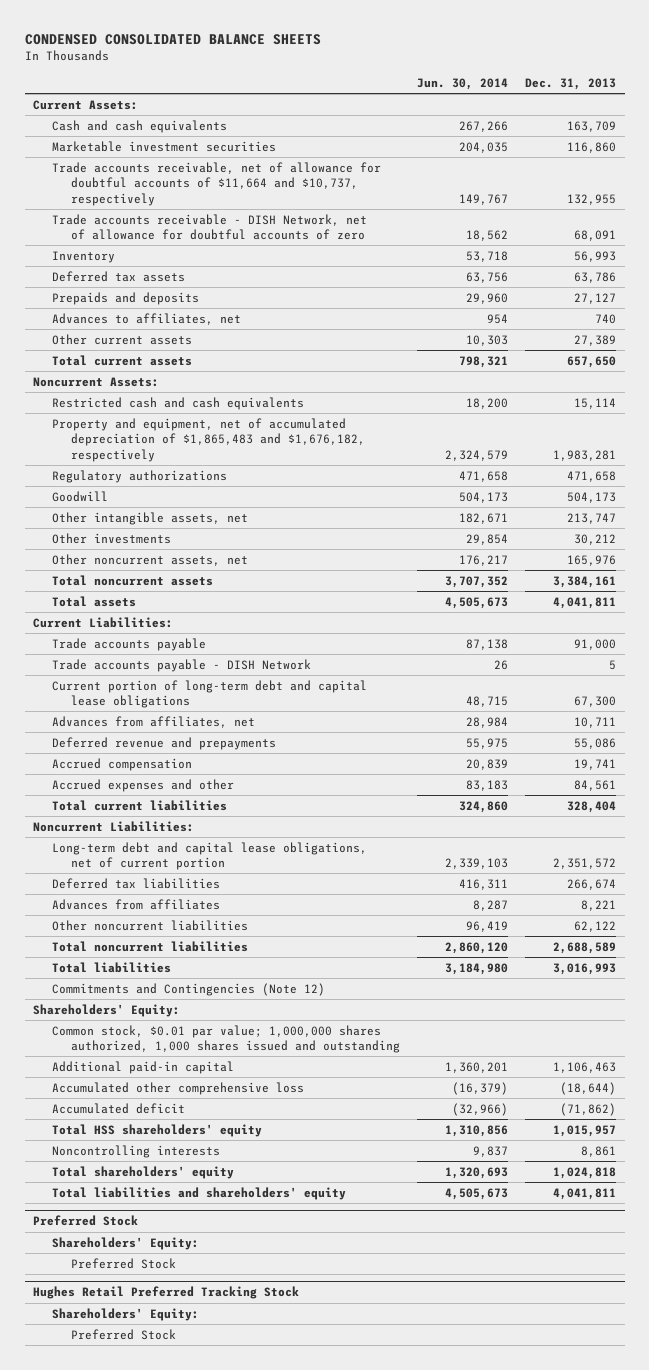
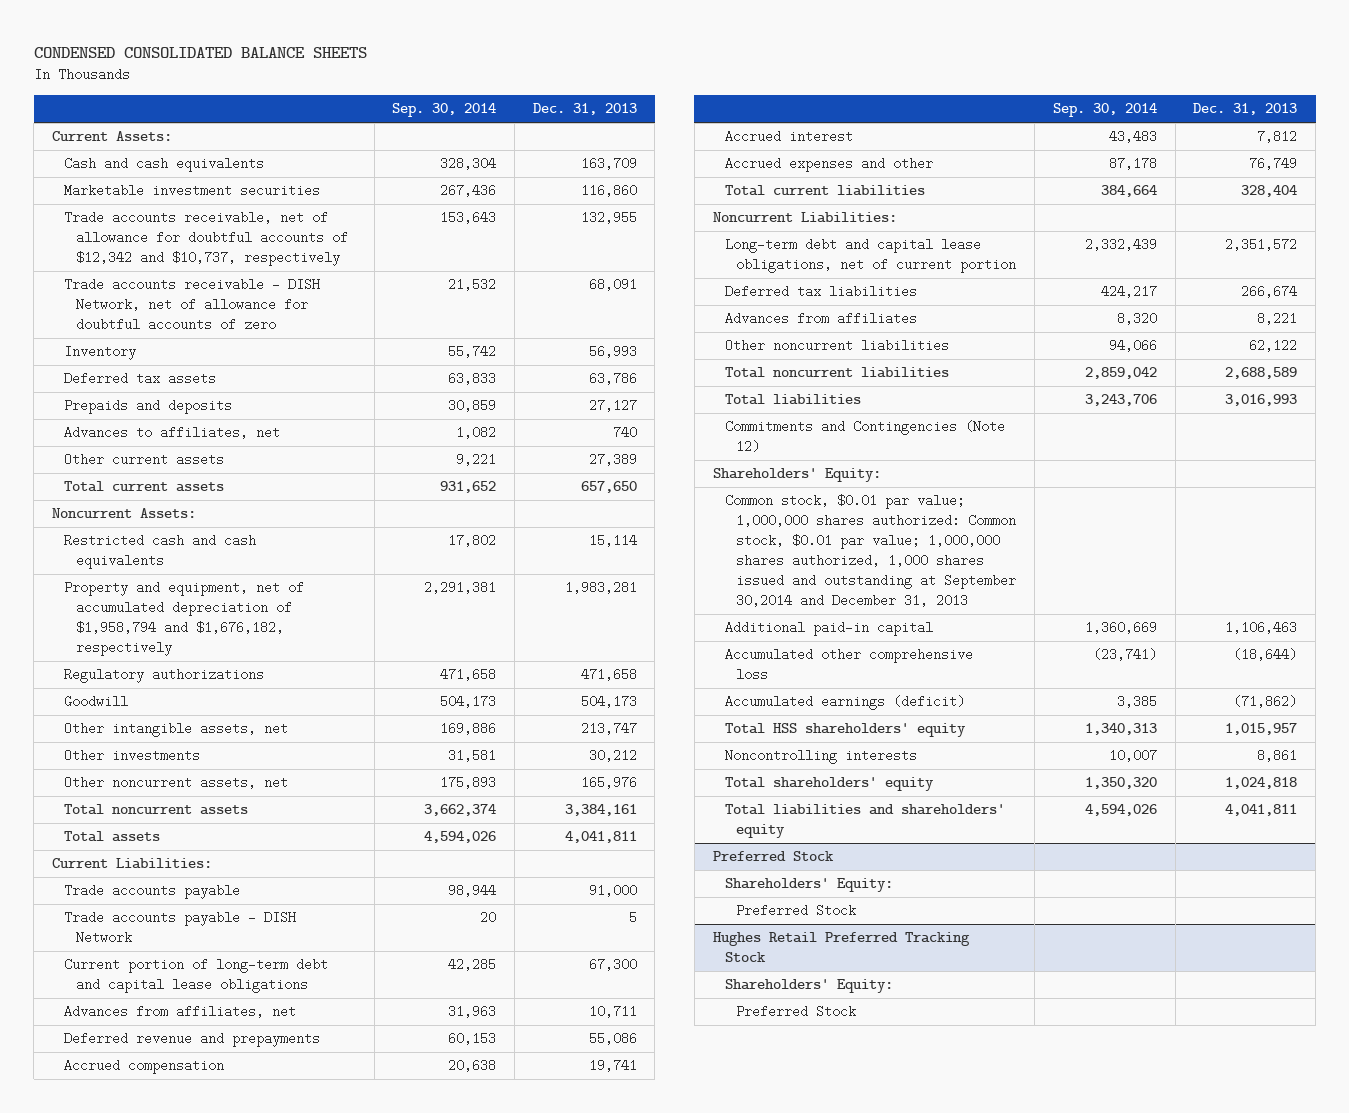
- | Jun. 30, 2014 | Dec. 31, 2013
+ | Sep. 30, 2014 | Dec. 31, 2013
- Trade accounts receivable, net of allowance for doubtful accounts of $11,664 and $10,737, respectively | 149,767 | 132,955
+ Trade accounts receivable, net of allowance for doubtful accounts of $12,342 and $10,737, respectively | 153,643 | 132,955
- Property and equipment, net of accumulated depreciation of $1,865,483 and $1,676,182, respectively | 2,324,579 | 1,983,281
+ Property and equipment, net of accumulated depreciation of $1,958,794 and $1,676,182, respectively | 2,291,381 | 1,983,281
- Accrued expenses and other | 83,183 | 84,561
+ Accrued interest | 43,483 | 7,812
+ Accrued expenses and other | 87,178 | 76,749
- Common stock, $0.01 par value; 1,000,000 shares authorized, 1,000 shares issued and outstanding
+ Common stock, $0.01 par value; 1,000,000 shares authorized: Common stock, $0.01 par value; 1,000,000 shares authorized, 1,000 shares issued and outstanding at September 30,2014 and December 31, 2013
- Accumulated deficit | (32,966) | (71,862)
+ Accumulated earnings (deficit) | 3,385 | (71,862)

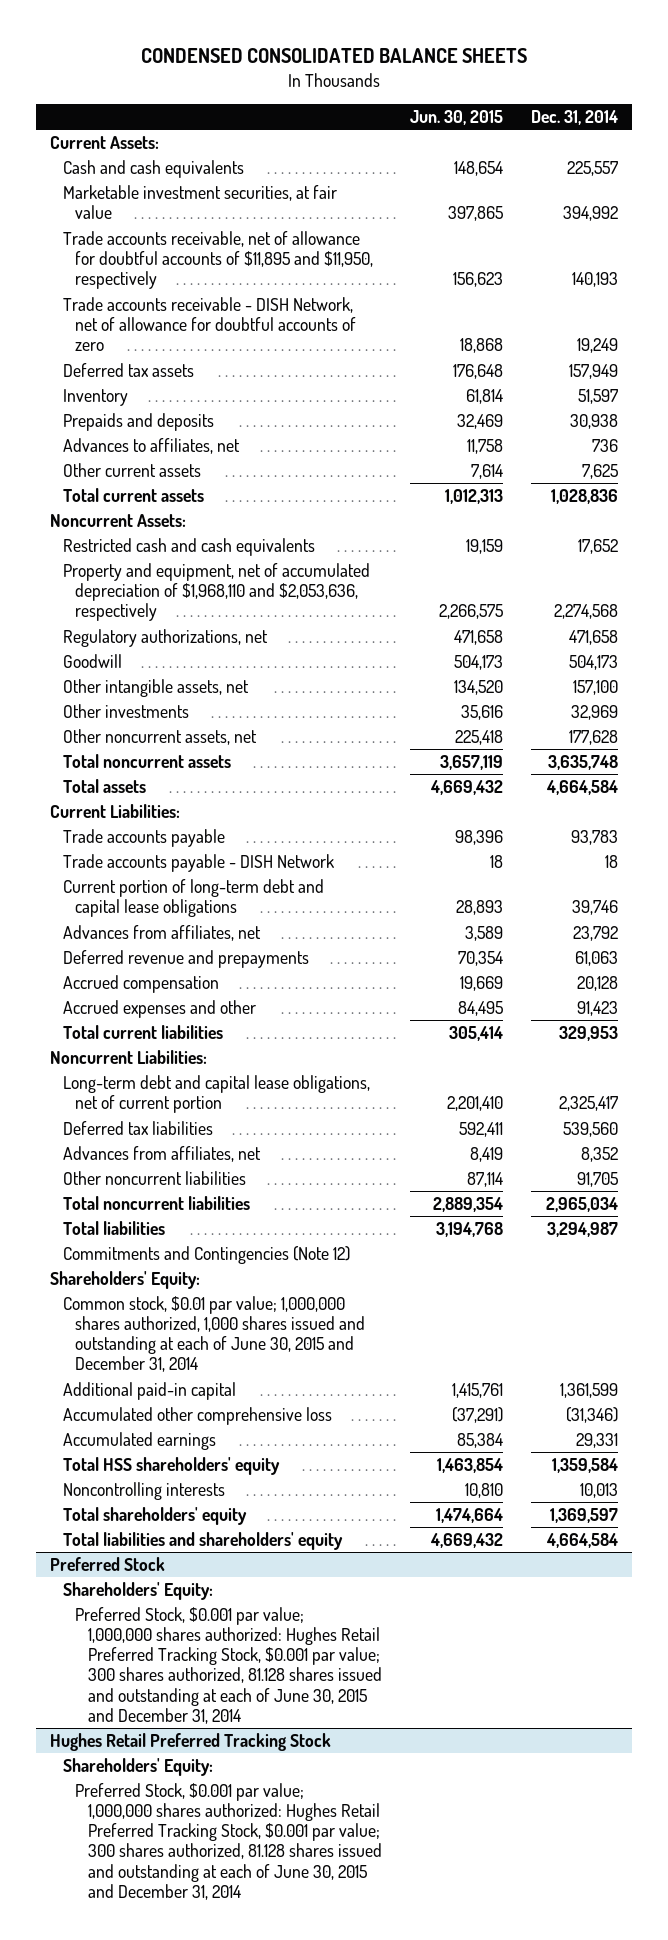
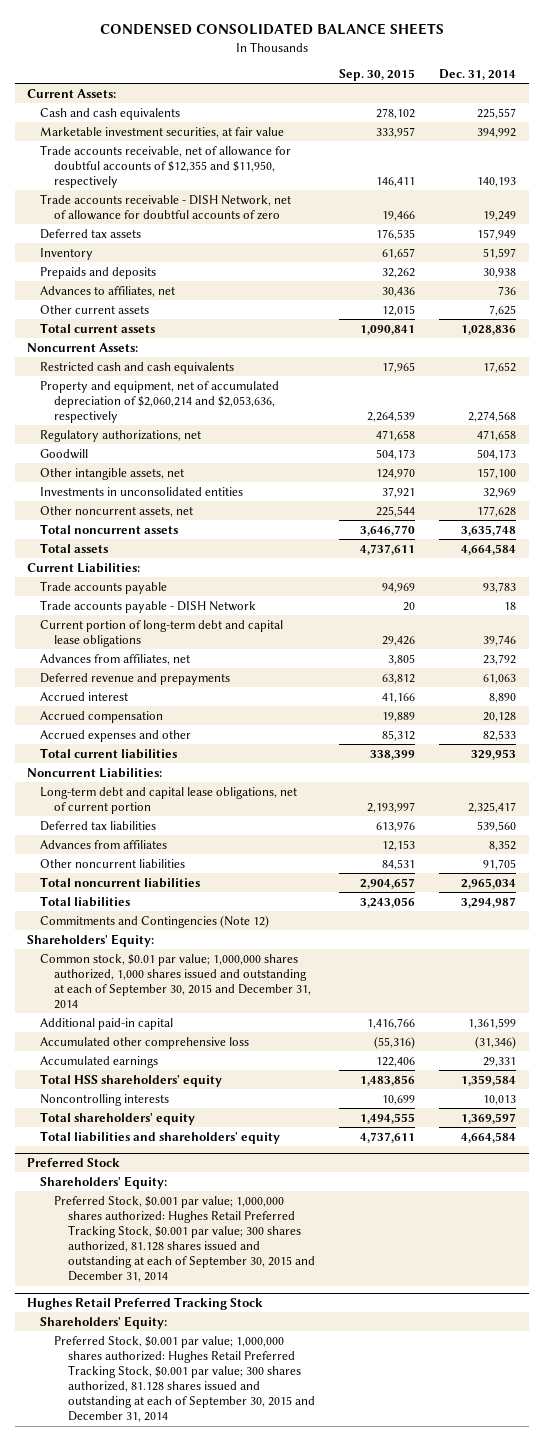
- | Jun. 30, 2015 | Dec. 31, 2014
+ | Sep. 30, 2015 | Dec. 31, 2014
- Trade accounts receivable, net of allowance for doubtful accounts of $11,895 and $11,950, respectively | 156,623 | 140,193
+ Trade accounts receivable, net of allowance for doubtful accounts of $12,355 and $11,950, respectively | 146,411 | 140,193
- Property and equipment, net of accumulated depreciation of $1,968,110 and $2,053,636, respectively | 2,266,575 | 2,274,568
+ Property and equipment, net of accumulated depreciation of $2,060,214 and $2,053,636, respectively | 2,264,539 | 2,274,568
- Other investments | 35,616 | 32,969
+ Investments in unconsolidated entities | 37,921 | 32,969
+ Accrued interest | 41,166 | 8,890
- Accrued expenses and other | 84,495 | 91,423
+ Accrued expenses and other | 85,312 | 82,533
- Advances from affiliates, net | 8,419 | 8,352
+ Advances from affiliates | 12,153 | 8,352
- Common stock, $0.01 par value; 1,000,000 shares authorized, 1,000 shares issued and outstanding at each of June 30, 2015 and December 31, 2014
+ Common stock, $0.01 par value; 1,000,000 shares authorized, 1,000 shares issued and outstanding at each of September 30, 2015 and December 31, 2014
@ Preferred Stock
- Preferred Stock, $0.001 par value; 1,000,000 shares authorized: Hughes Retail Preferred Tracking Stock, $0.001 par value; 300 shares authorized, 81.128 shares issued and outstanding at each of June 30, 2015 and December 31, 2014
+ Preferred Stock, $0.001 par value; 1,000,000 shares authorized: Hughes Retail Preferred Tracking Stock, $0.001 par value; 300 shares authorized, 81.128 shares issued and outstanding at each of September 30, 2015 and December 31, 2014
@ Hughes Retail Preferred Tracking Stock
- Preferred Stock, $0.001 par value; 1,000,000 shares authorized: Hughes Retail Preferred Tracking Stock, $0.001 par value; 300 shares authorized, 81.128 shares issued and outstanding at each of June 30, 2015 and December 31, 2014
+ Preferred Stock, $0.001 par value; 1,000,000 shares authorized: Hughes Retail Preferred Tracking Stock, $0.001 par value; 300 shares authorized, 81.128 shares issued and outstanding at each of September 30, 2015 and December 31, 2014

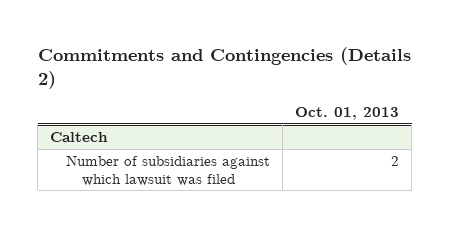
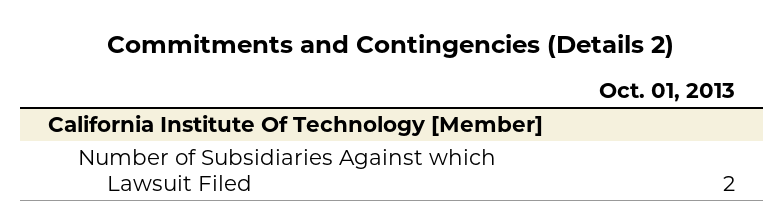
- Caltech
- Number of subsidiaries against which lawsuit was filed | 2
+ California Institute Of Technology [Member]
+ Number of Subsidiaries Against which Lawsuit Filed | 2

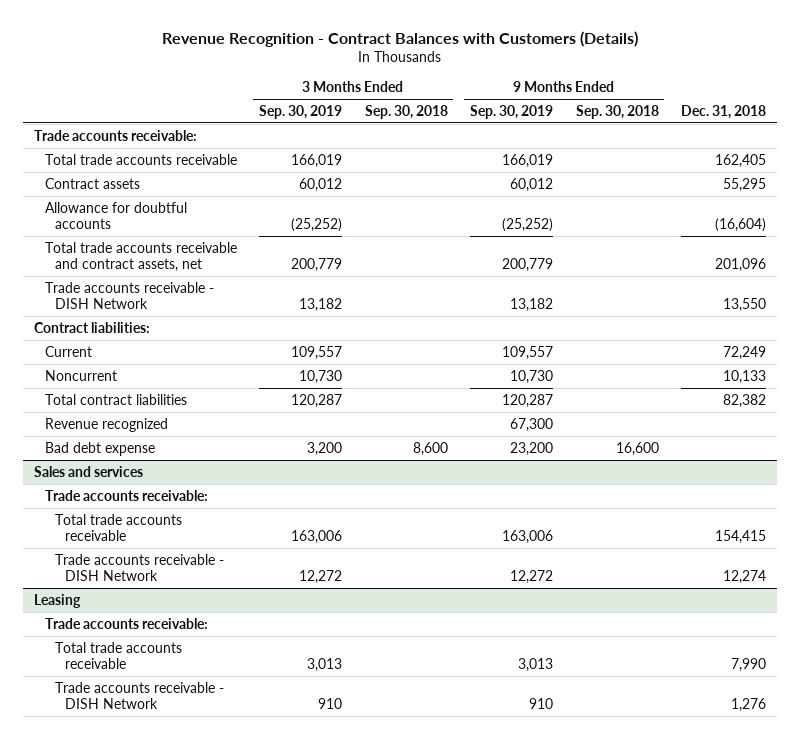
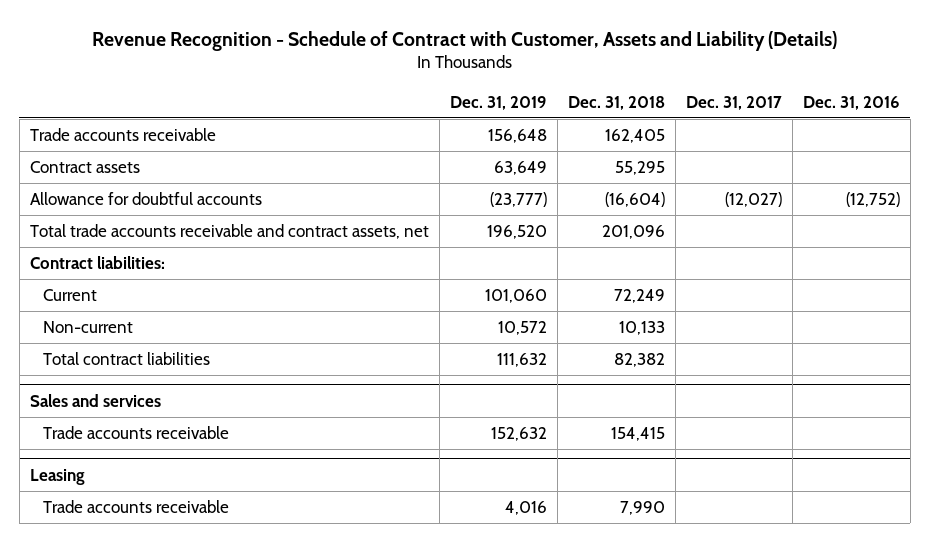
- Revenue Recognition - Contract Balances with Customers (Details)
+ Revenue Recognition - Schedule of Contract with Customer, Assets and Liability (Details)
- | 3 Months Ended Sep. 30, 2019 | 3 Months Ended Sep. 30, 2018 | 9 Months Ended Sep. 30, 2019 | 9 Months Ended Sep. 30, 2018 | Dec. 31, 2018
+ | Dec. 31, 2019 | Dec. 31, 2018 | Dec. 31, 2017 | Dec. 31, 2016
- Trade accounts receivable:
- Total trade accounts receivable | 166,019 | | 166,019 | | 162,405
+ Trade accounts receivable | 156,648 | 162,405 | |
- Trade accounts receivable - DISH Network | 13,182 | | 13,182 | | 13,550
- Noncurrent | 10,730 | | 10,730 | | 10,133
+ Non-current | 10,572 | 10,133 | |
- Revenue recognized | | | 67,300 | |
- Bad debt expense | 3,200 | 8,600 | 23,200 | 16,600 |
@ Sales and services
- Trade accounts receivable:
- Total trade accounts receivable | 163,006 | | 163,006 | | 154,415
- Trade accounts receivable - DISH Network | 12,272 | | 12,272 | | 12,274
+ Trade accounts receivable | 152,632 | 154,415 | |
@ Leasing
- Trade accounts receivable:
- Total trade accounts receivable | 3,013 | | 3,013 | | 7,990
- Trade accounts receivable - DISH Network | 910 | | 910 | | 1,276
+ Trade accounts receivable | 4,016 | 7,990 | |

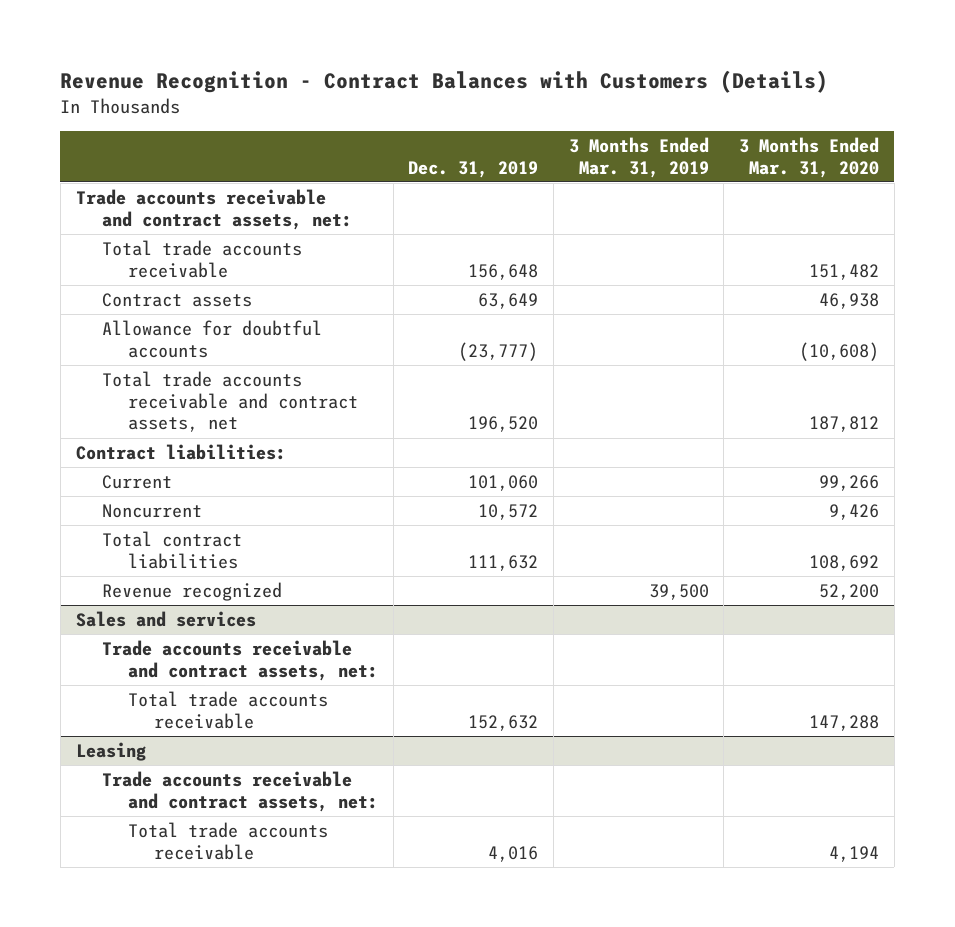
- Revenue Recognition - Schedule of Contract with Customer, Assets and Liability (Details)
+ Revenue Recognition - Contract Balances with Customers (Details)
- | Dec. 31, 2019 | Dec. 31, 2018 | Dec. 31, 2017 | Dec. 31, 2016
+ | Dec. 31, 2019 | 3 Months Ended Mar. 31, 2019 | 3 Months Ended Mar. 31, 2020
- Trade accounts receivable | 156,648 | 162,405 | |
+ Trade accounts receivable and contract assets, net:
+ Total trade accounts receivable | 156,648 | | 151,482
- Non-current | 10,572 | 10,133 | |
+ Noncurrent | 10,572 | | 9,426
+ Revenue recognized | | 39,500 | 52,200
@ Sales and services
- Trade accounts receivable | 152,632 | 154,415 | |
+ Trade accounts receivable and contract assets, net:
+ Total trade accounts receivable | 152,632 | | 147,288
@ Leasing
- Trade accounts receivable | 4,016 | 7,990 | |
+ Trade accounts receivable and contract assets, net:
+ Total trade accounts receivable | 4,016 | | 4,194

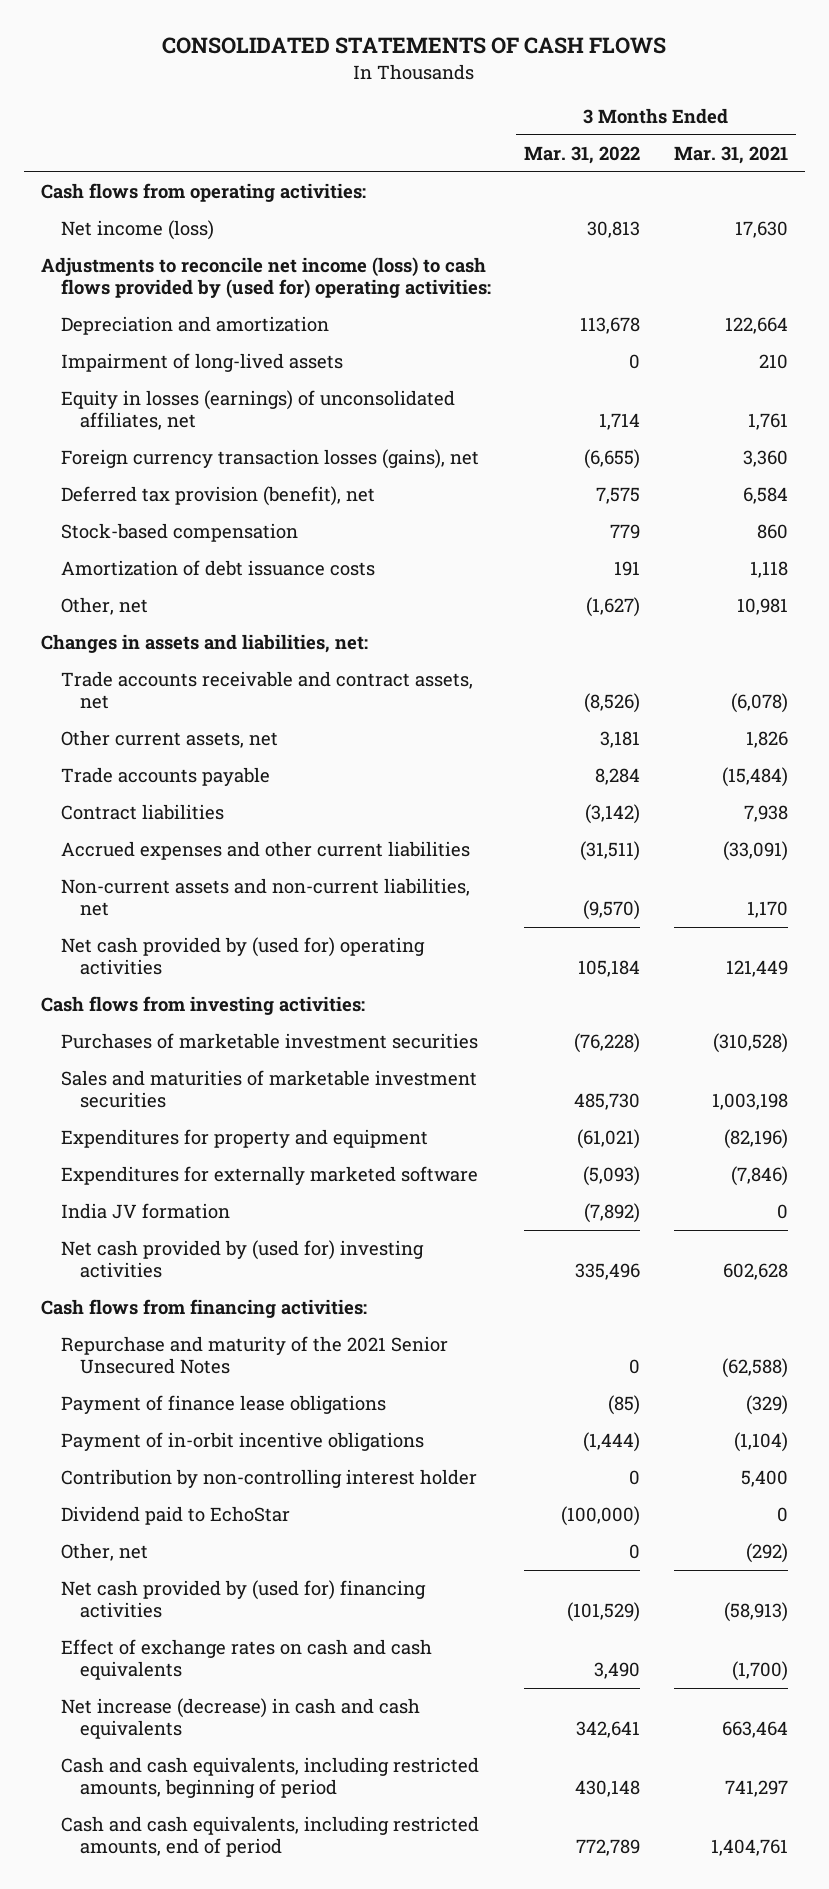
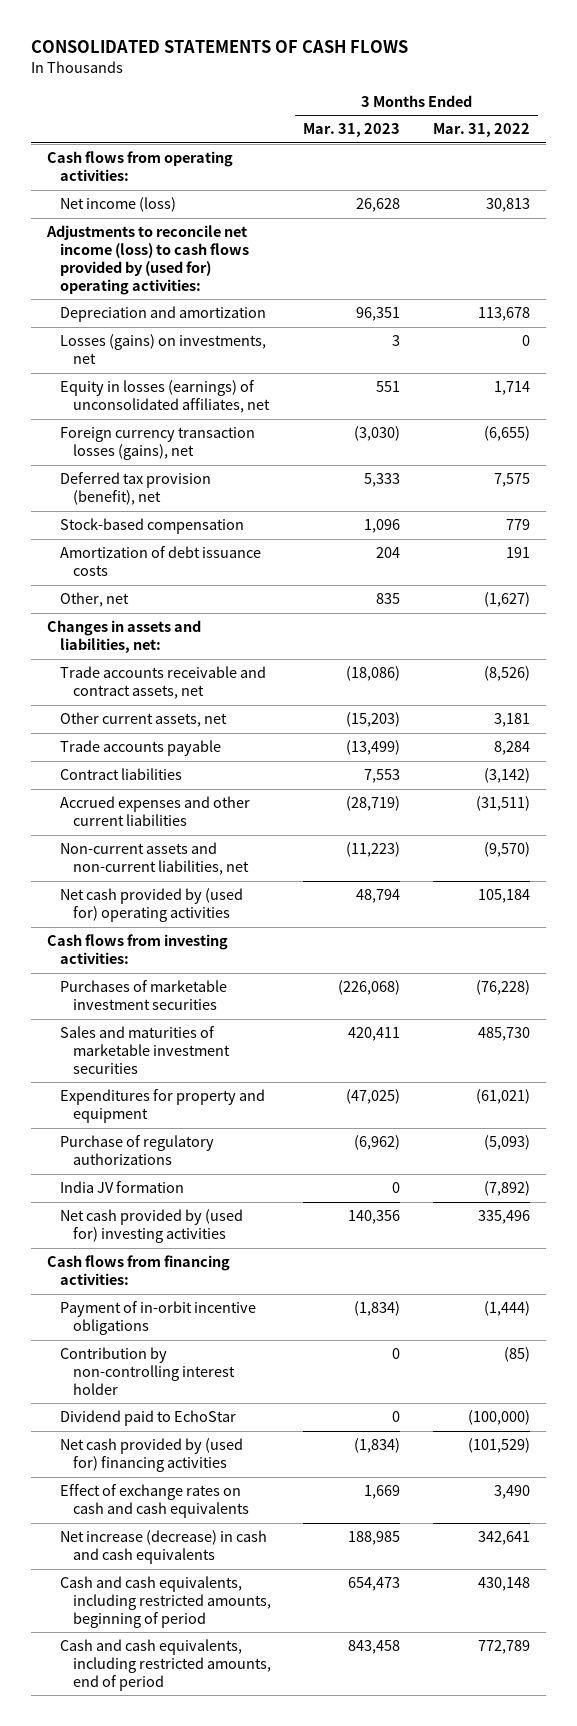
- | 3 Months Ended Mar. 31, 2022 | 3 Months Ended Mar. 31, 2021
+ | 3 Months Ended Mar. 31, 2023 | 3 Months Ended Mar. 31, 2022
- Impairment of long-lived assets | 0 | 210
+ Losses (gains) on investments, net | 3 | 0
- Expenditures for externally marketed software | (5,093) | (7,846)
+ Purchase of regulatory authorizations | (6,962) | (5,093)
- Repurchase and maturity of the 2021 Senior Unsecured Notes | 0 | (62,588)
- Payment of finance lease obligations | (85) | (329)
- Contribution by non-controlling interest holder | 0 | 5,400
+ Contribution by non-controlling interest holder | 0 | (85)
- Other, net | 0 | (292)

